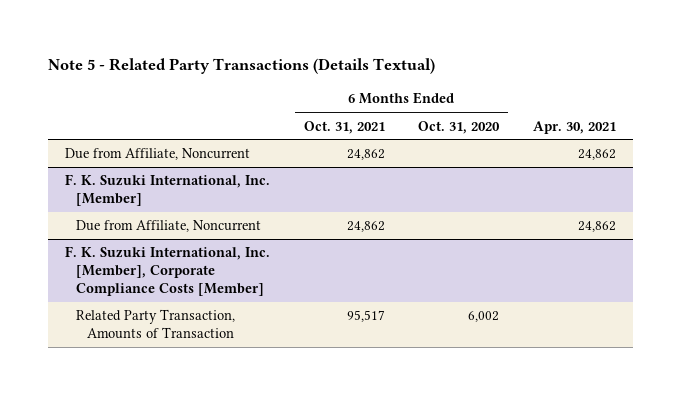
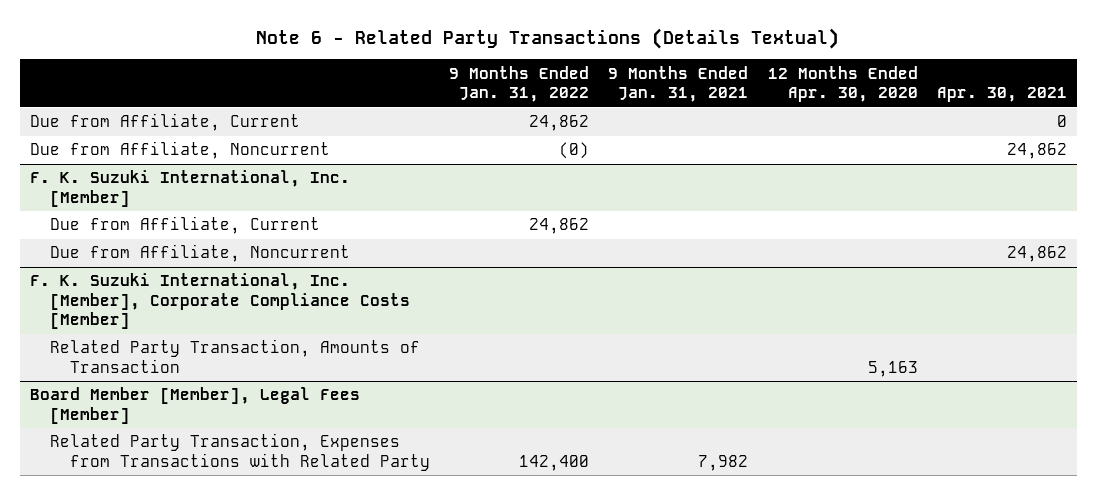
- Note 5 - Related Party Transactions (Details Textual)
+ Note 6 - Related Party Transactions (Details Textual)
- | 6 Months Ended Oct. 31, 2021 | 6 Months Ended Oct. 31, 2020 | Apr. 30, 2021
+ | 9 Months Ended Jan. 31, 2022 | 9 Months Ended Jan. 31, 2021 | 12 Months Ended Apr. 30, 2020 | Apr. 30, 2021
+ Due from Affiliate, Current | 24,862 | | | 0
@ F. K. Suzuki International, Inc. [Member]
+ Due from Affiliate, Current | 24,862 | | |
+ Board Member [Member], Legal Fees [Member]
+ Related Party Transaction, Expenses from Transactions with Related Party | 142,400 | 7,982 | |

